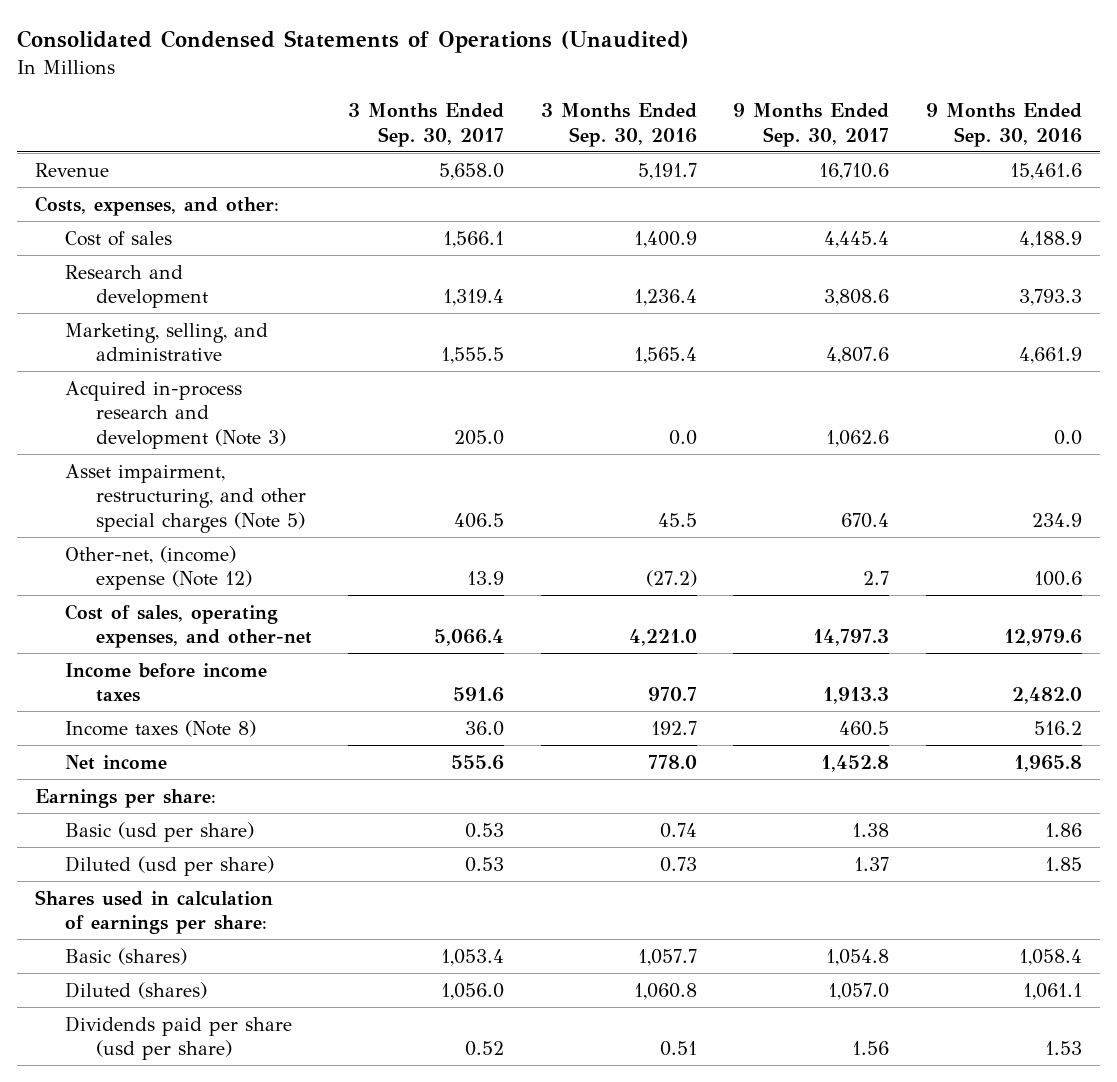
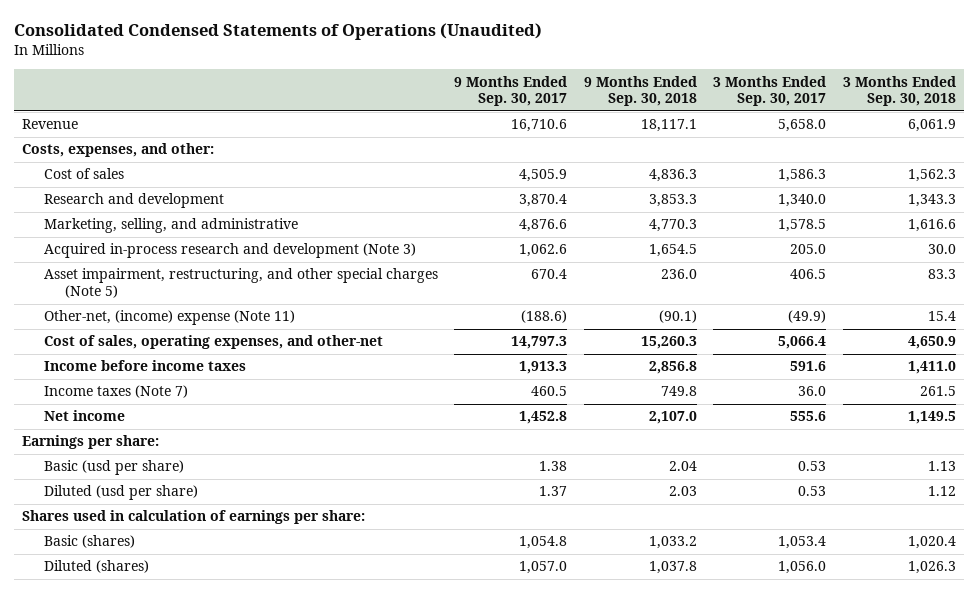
- | 3 Months Ended Sep. 30, 2017 | 3 Months Ended Sep. 30, 2016 | 9 Months Ended Sep. 30, 2017 | 9 Months Ended Sep. 30, 2016
+ | 9 Months Ended Sep. 30, 2017 | 9 Months Ended Sep. 30, 2018 | 3 Months Ended Sep. 30, 2017 | 3 Months Ended Sep. 30, 2018
- Cost of sales | 1,566.1 | 1,400.9 | 4,445.4 | 4,188.9
- Research and development | 1,319.4 | 1,236.4 | 3,808.6 | 3,793.3
- Marketing, selling, and administrative | 1,555.5 | 1,565.4 | 4,807.6 | 4,661.9
+ Cost of sales | 4,505.9 | 4,836.3 | 1,586.3 | 1,562.3
+ Research and development | 3,870.4 | 3,853.3 | 1,340.0 | 1,343.3
+ Marketing, selling, and administrative | 4,876.6 | 4,770.3 | 1,578.5 | 1,616.6
- Other-net, (income) expense (Note 12) | 13.9 | (27.2) | 2.7 | 100.6
+ Other-net, (income) expense (Note 11) | (188.6) | (90.1) | (49.9) | 15.4
- Income taxes (Note 8) | 36.0 | 192.7 | 460.5 | 516.2
+ Income taxes (Note 7) | 460.5 | 749.8 | 36.0 | 261.5
- Dividends paid per share (usd per share) | 0.52 | 0.51 | 1.56 | 1.53

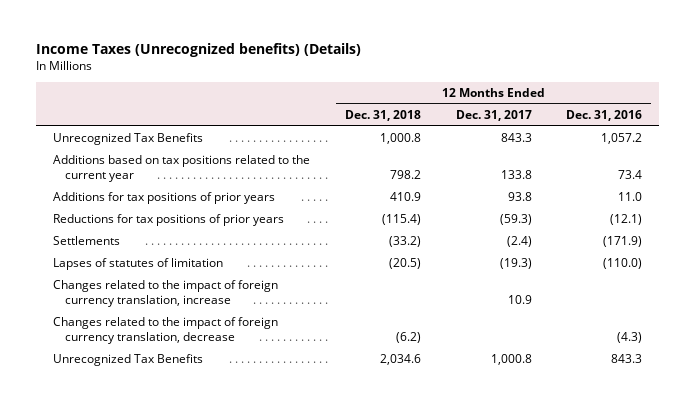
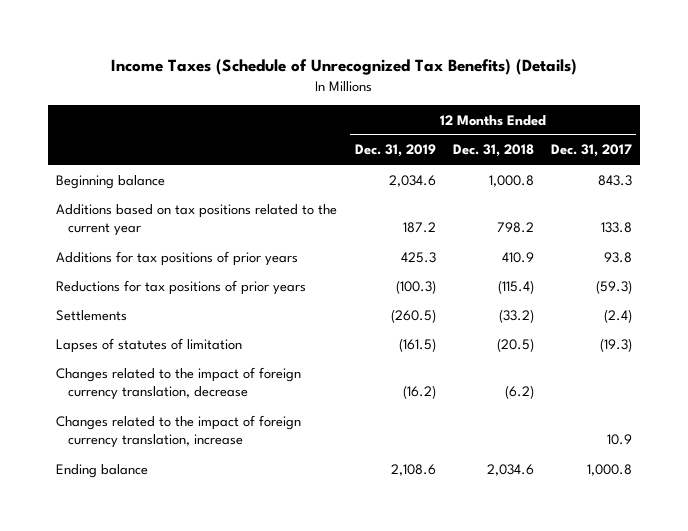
- Income Taxes (Unrecognized benefits) (Details)
+ Income Taxes (Schedule of Unrecognized Tax Benefits) (Details)
- | 12 Months Ended Dec. 31, 2018 | 12 Months Ended Dec. 31, 2017 | 12 Months Ended Dec. 31, 2016
+ | 12 Months Ended Dec. 31, 2019 | 12 Months Ended Dec. 31, 2018 | 12 Months Ended Dec. 31, 2017
- Unrecognized Tax Benefits | 1,000.8 | 843.3 | 1,057.2
+ Beginning balance | 2,034.6 | 1,000.8 | 843.3
- Unrecognized Tax Benefits | 2,034.6 | 1,000.8 | 843.3
moved down: Changes related to the impact of foreign currency translation, increase | | | 10.9
+ Ending balance | 2,108.6 | 2,034.6 | 1,000.8

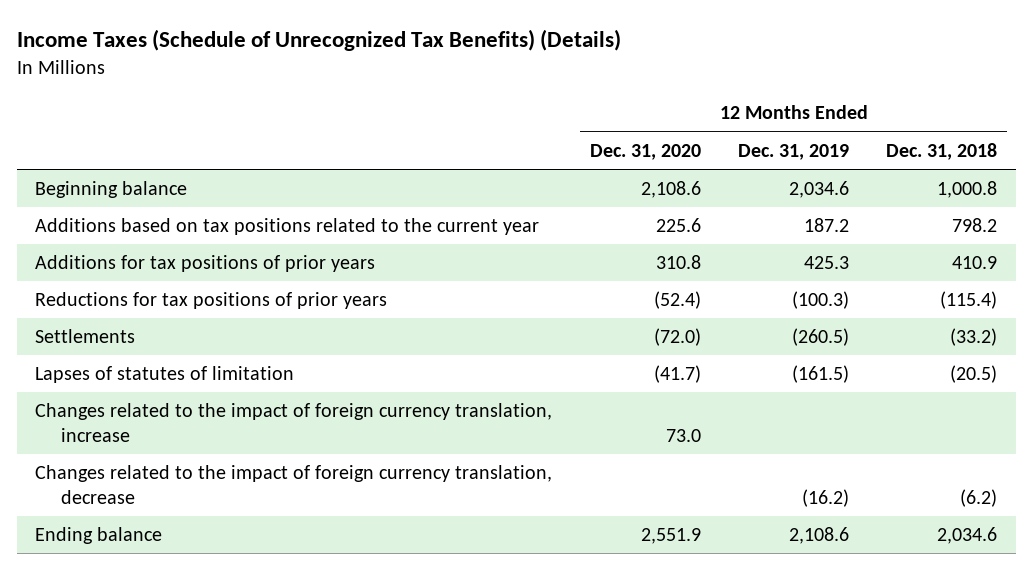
- | 12 Months Ended Dec. 31, 2019 | 12 Months Ended Dec. 31, 2018 | 12 Months Ended Dec. 31, 2017
+ | 12 Months Ended Dec. 31, 2020 | 12 Months Ended Dec. 31, 2019 | 12 Months Ended Dec. 31, 2018
moved down: Changes related to the impact of foreign currency translation, decrease | | (16.2) | (6.2)

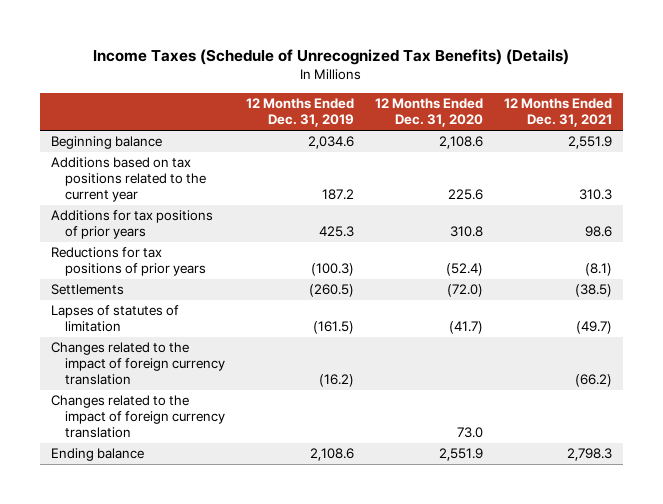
- | 12 Months Ended Dec. 31, 2020 | 12 Months Ended Dec. 31, 2019 | 12 Months Ended Dec. 31, 2018
+ | 12 Months Ended Dec. 31, 2019 | 12 Months Ended Dec. 31, 2020 | 12 Months Ended Dec. 31, 2021
- Changes related to the impact of foreign currency translation, increase | 73.0 | |
- Changes related to the impact of foreign currency translation, decrease | | (16.2) | (6.2)
+ Changes related to the impact of foreign currency translation | (16.2) | | (66.2)
+ Changes related to the impact of foreign currency translation | | 73.0 |

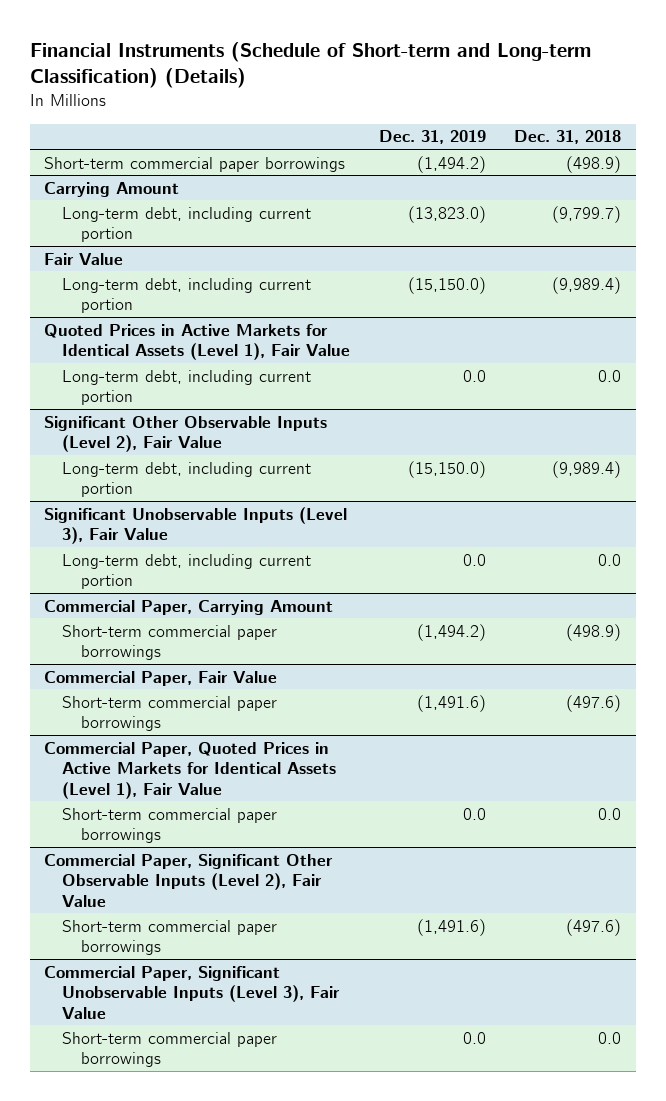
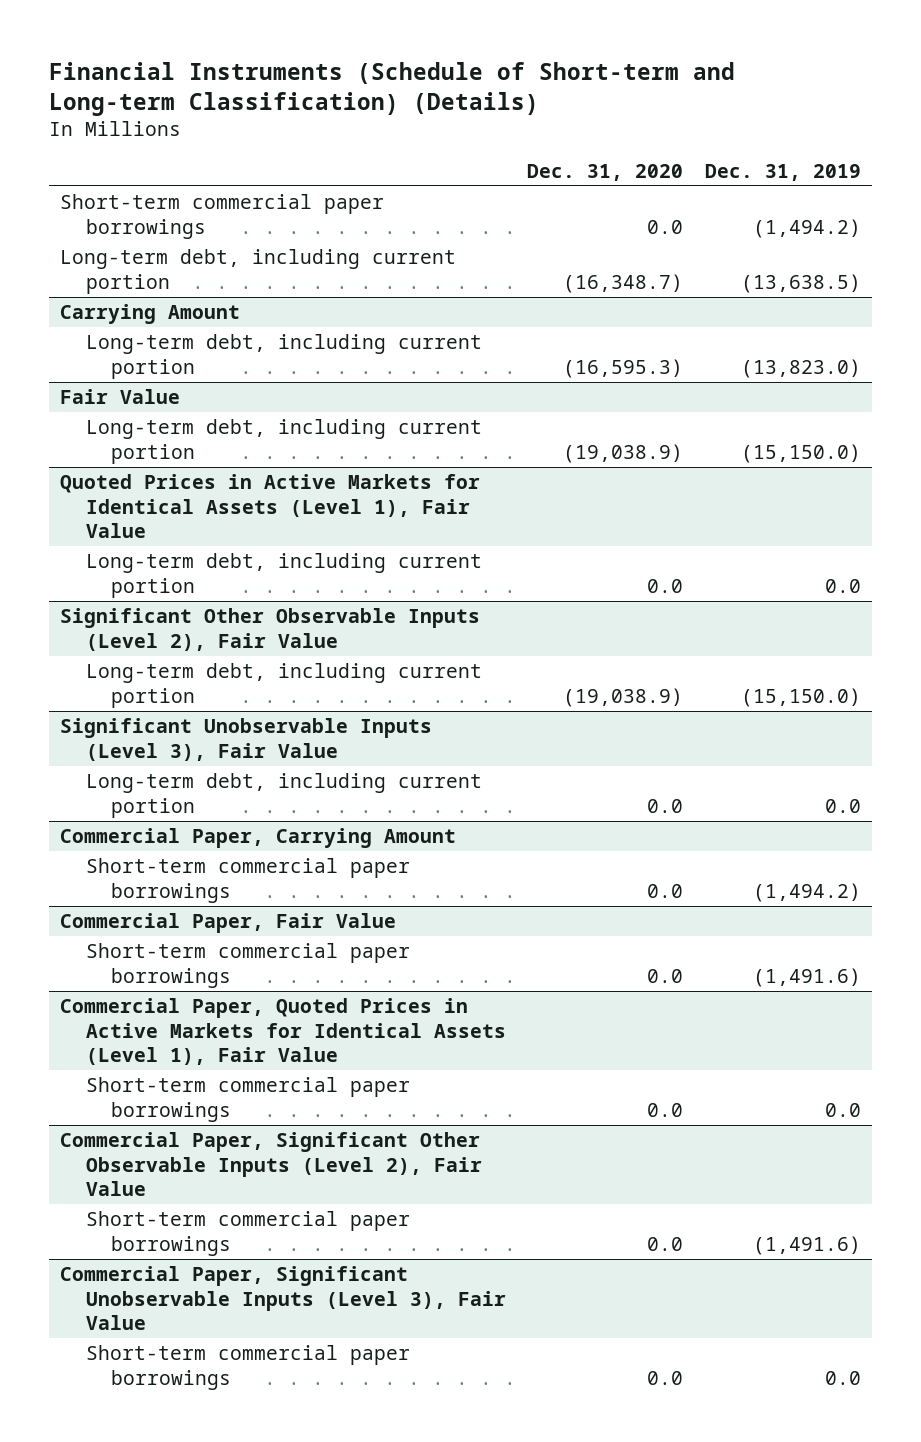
- | Dec. 31, 2019 | Dec. 31, 2018
+ | Dec. 31, 2020 | Dec. 31, 2019
+ Long-term debt, including current portion | (16,348.7) | (13,638.5)

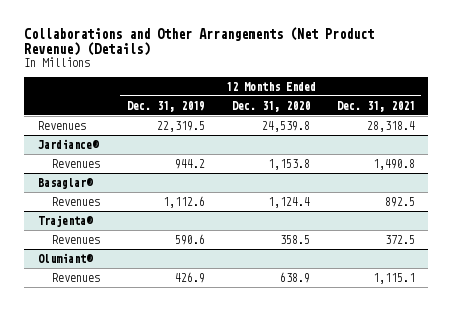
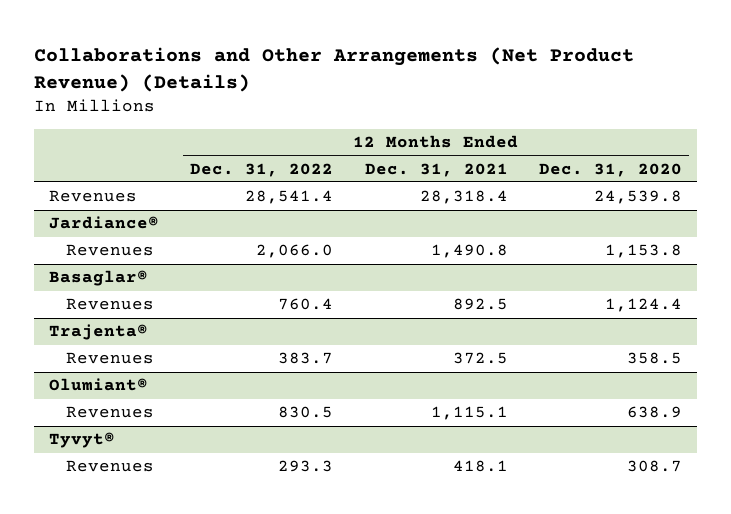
- | 12 Months Ended Dec. 31, 2019 | 12 Months Ended Dec. 31, 2020 | 12 Months Ended Dec. 31, 2021
+ | 12 Months Ended Dec. 31, 2022 | 12 Months Ended Dec. 31, 2021 | 12 Months Ended Dec. 31, 2020
+ Tyvyt®
+ Revenues | 293.3 | 418.1 | 308.7

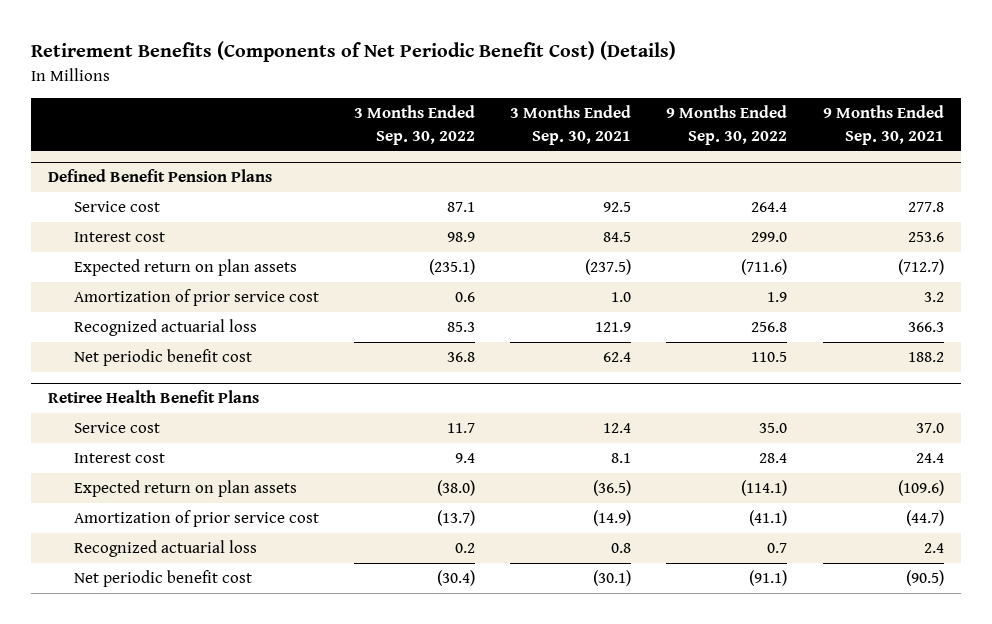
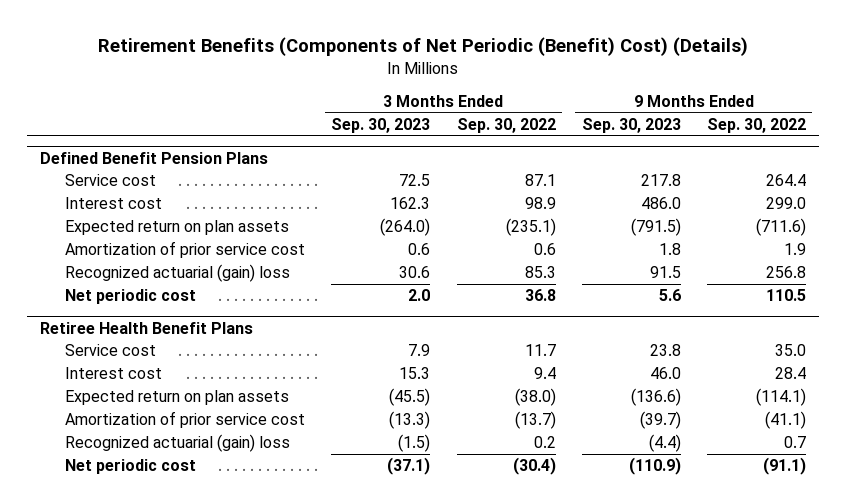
- Retirement Benefits (Components of Net Periodic Benefit Cost) (Details)
+ Retirement Benefits (Components of Net Periodic (Benefit) Cost) (Details)
- | 3 Months Ended Sep. 30, 2022 | 3 Months Ended Sep. 30, 2021 | 9 Months Ended Sep. 30, 2022 | 9 Months Ended Sep. 30, 2021
+ | 3 Months Ended Sep. 30, 2023 | 3 Months Ended Sep. 30, 2022 | 9 Months Ended Sep. 30, 2023 | 9 Months Ended Sep. 30, 2022
@ Defined Benefit Pension Plans
- Recognized actuarial loss | 85.3 | 121.9 | 256.8 | 366.3
- Net periodic benefit cost | 36.8 | 62.4 | 110.5 | 188.2
+ Recognized actuarial (gain) loss | 30.6 | 85.3 | 91.5 | 256.8
+ Net periodic cost | 2.0 | 36.8 | 5.6 | 110.5
@ Retiree Health Benefit Plans
- Recognized actuarial loss | 0.2 | 0.8 | 0.7 | 2.4
- Net periodic benefit cost | (30.4) | (30.1) | (91.1) | (90.5)
+ Recognized actuarial (gain) loss | (1.5) | 0.2 | (4.4) | 0.7
+ Net periodic cost | (37.1) | (30.4) | (110.9) | (91.1)

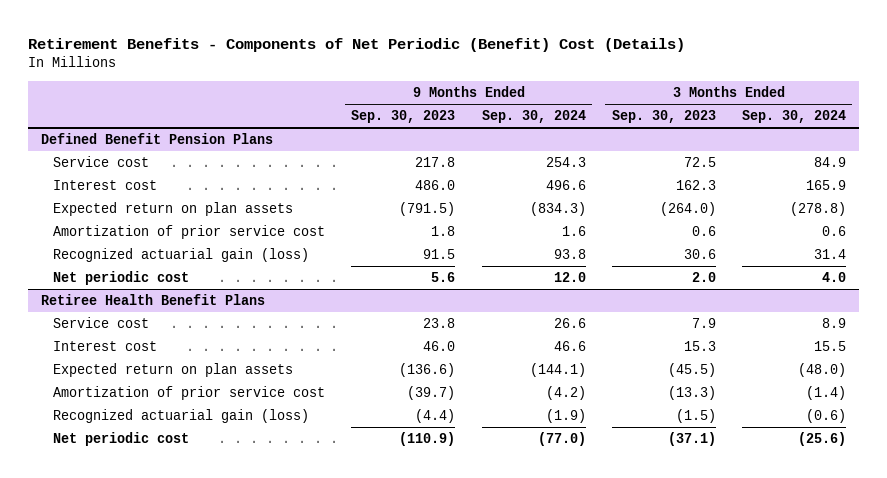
- Retirement Benefits (Components of Net Periodic (Benefit) Cost) (Details)
+ Retirement Benefits - Components of Net Periodic (Benefit) Cost (Details)
- | 3 Months Ended Sep. 30, 2023 | 3 Months Ended Sep. 30, 2022 | 9 Months Ended Sep. 30, 2023 | 9 Months Ended Sep. 30, 2022
+ | 9 Months Ended Sep. 30, 2023 | 9 Months Ended Sep. 30, 2024 | 3 Months Ended Sep. 30, 2023 | 3 Months Ended Sep. 30, 2024
@ Defined Benefit Pension Plans
- Recognized actuarial (gain) loss | 30.6 | 85.3 | 91.5 | 256.8
+ Recognized actuarial gain (loss) | 91.5 | 93.8 | 30.6 | 31.4
@ Retiree Health Benefit Plans
- Recognized actuarial (gain) loss | (1.5) | 0.2 | (4.4) | 0.7
+ Recognized actuarial gain (loss) | (4.4) | (1.9) | (1.5) | (0.6)

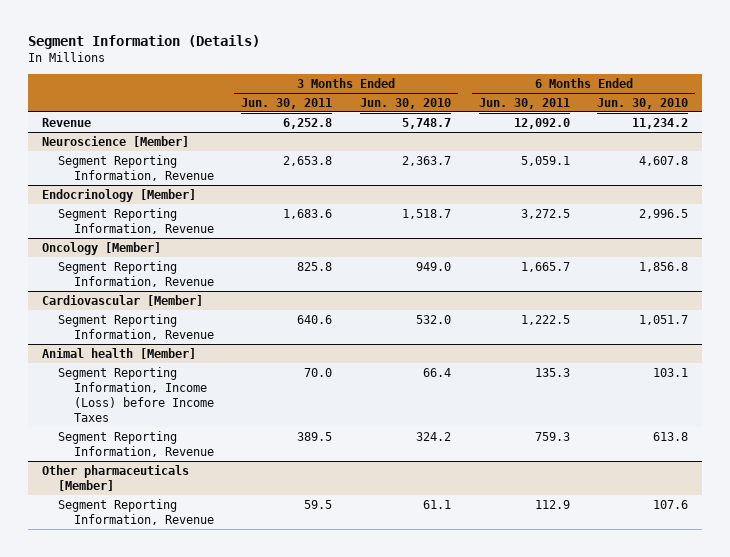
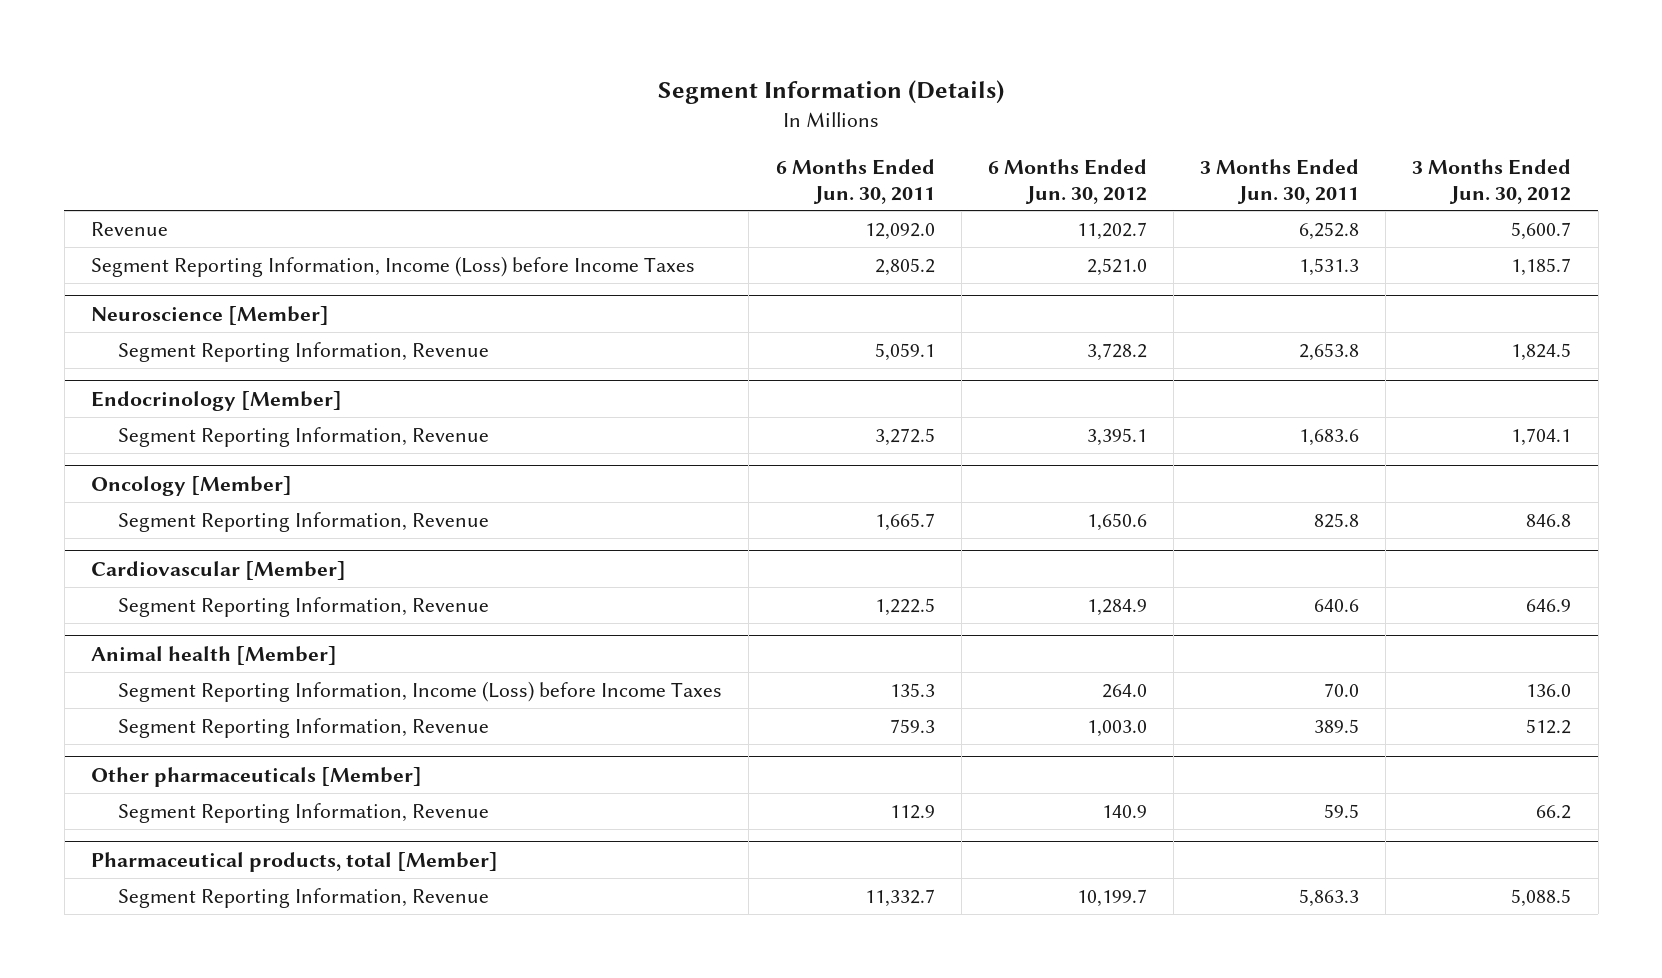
- | 3 Months Ended Jun. 30, 2011 | 3 Months Ended Jun. 30, 2010 | 6 Months Ended Jun. 30, 2011 | 6 Months Ended Jun. 30, 2010
+ | 6 Months Ended Jun. 30, 2011 | 6 Months Ended Jun. 30, 2012 | 3 Months Ended Jun. 30, 2011 | 3 Months Ended Jun. 30, 2012
+ Segment Reporting Information, Income (Loss) before Income Taxes | 2,805.2 | 2,521.0 | 1,531.3 | 1,185.7
+ Pharmaceutical products, total [Member]
+ Segment Reporting Information, Revenue | 11,332.7 | 10,199.7 | 5,863.3 | 5,088.5

